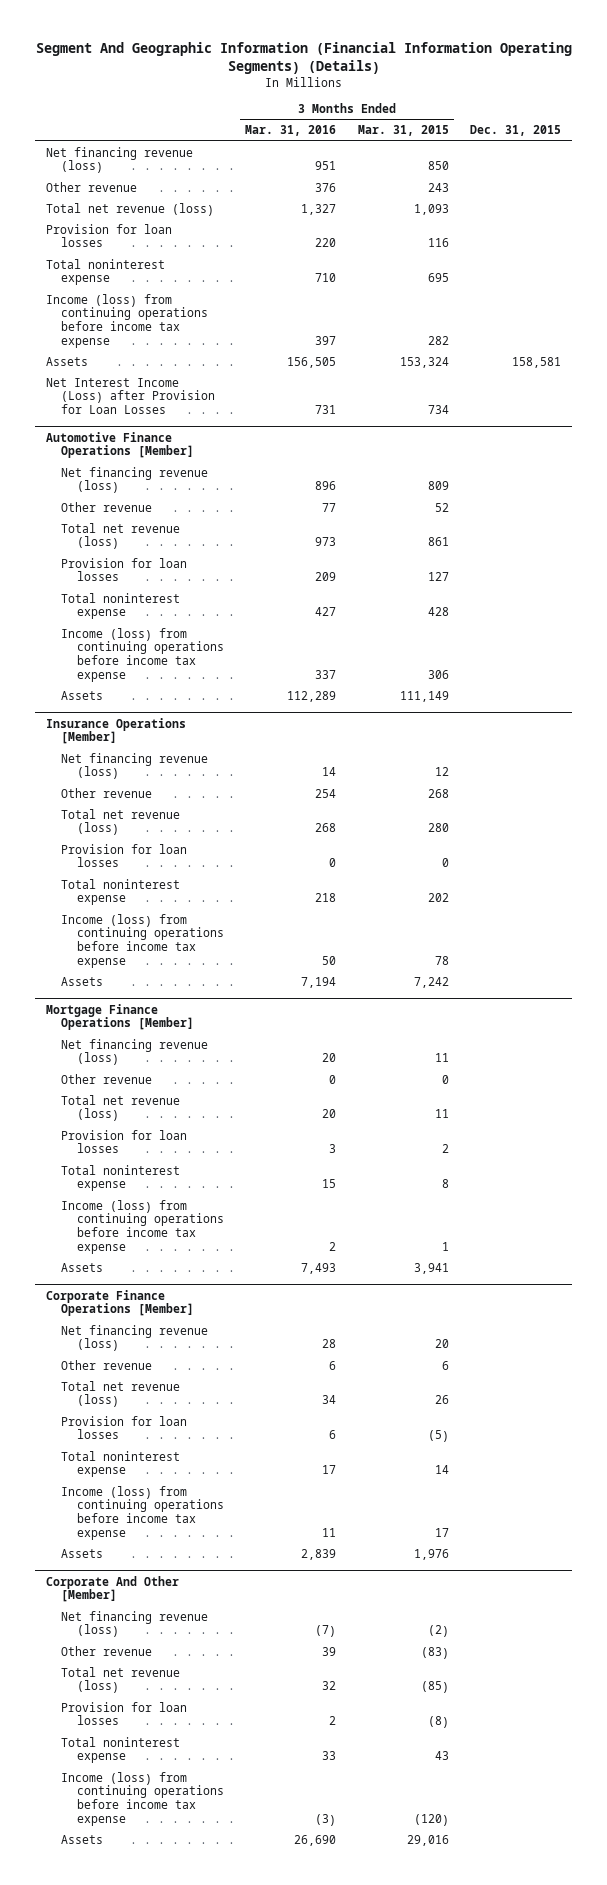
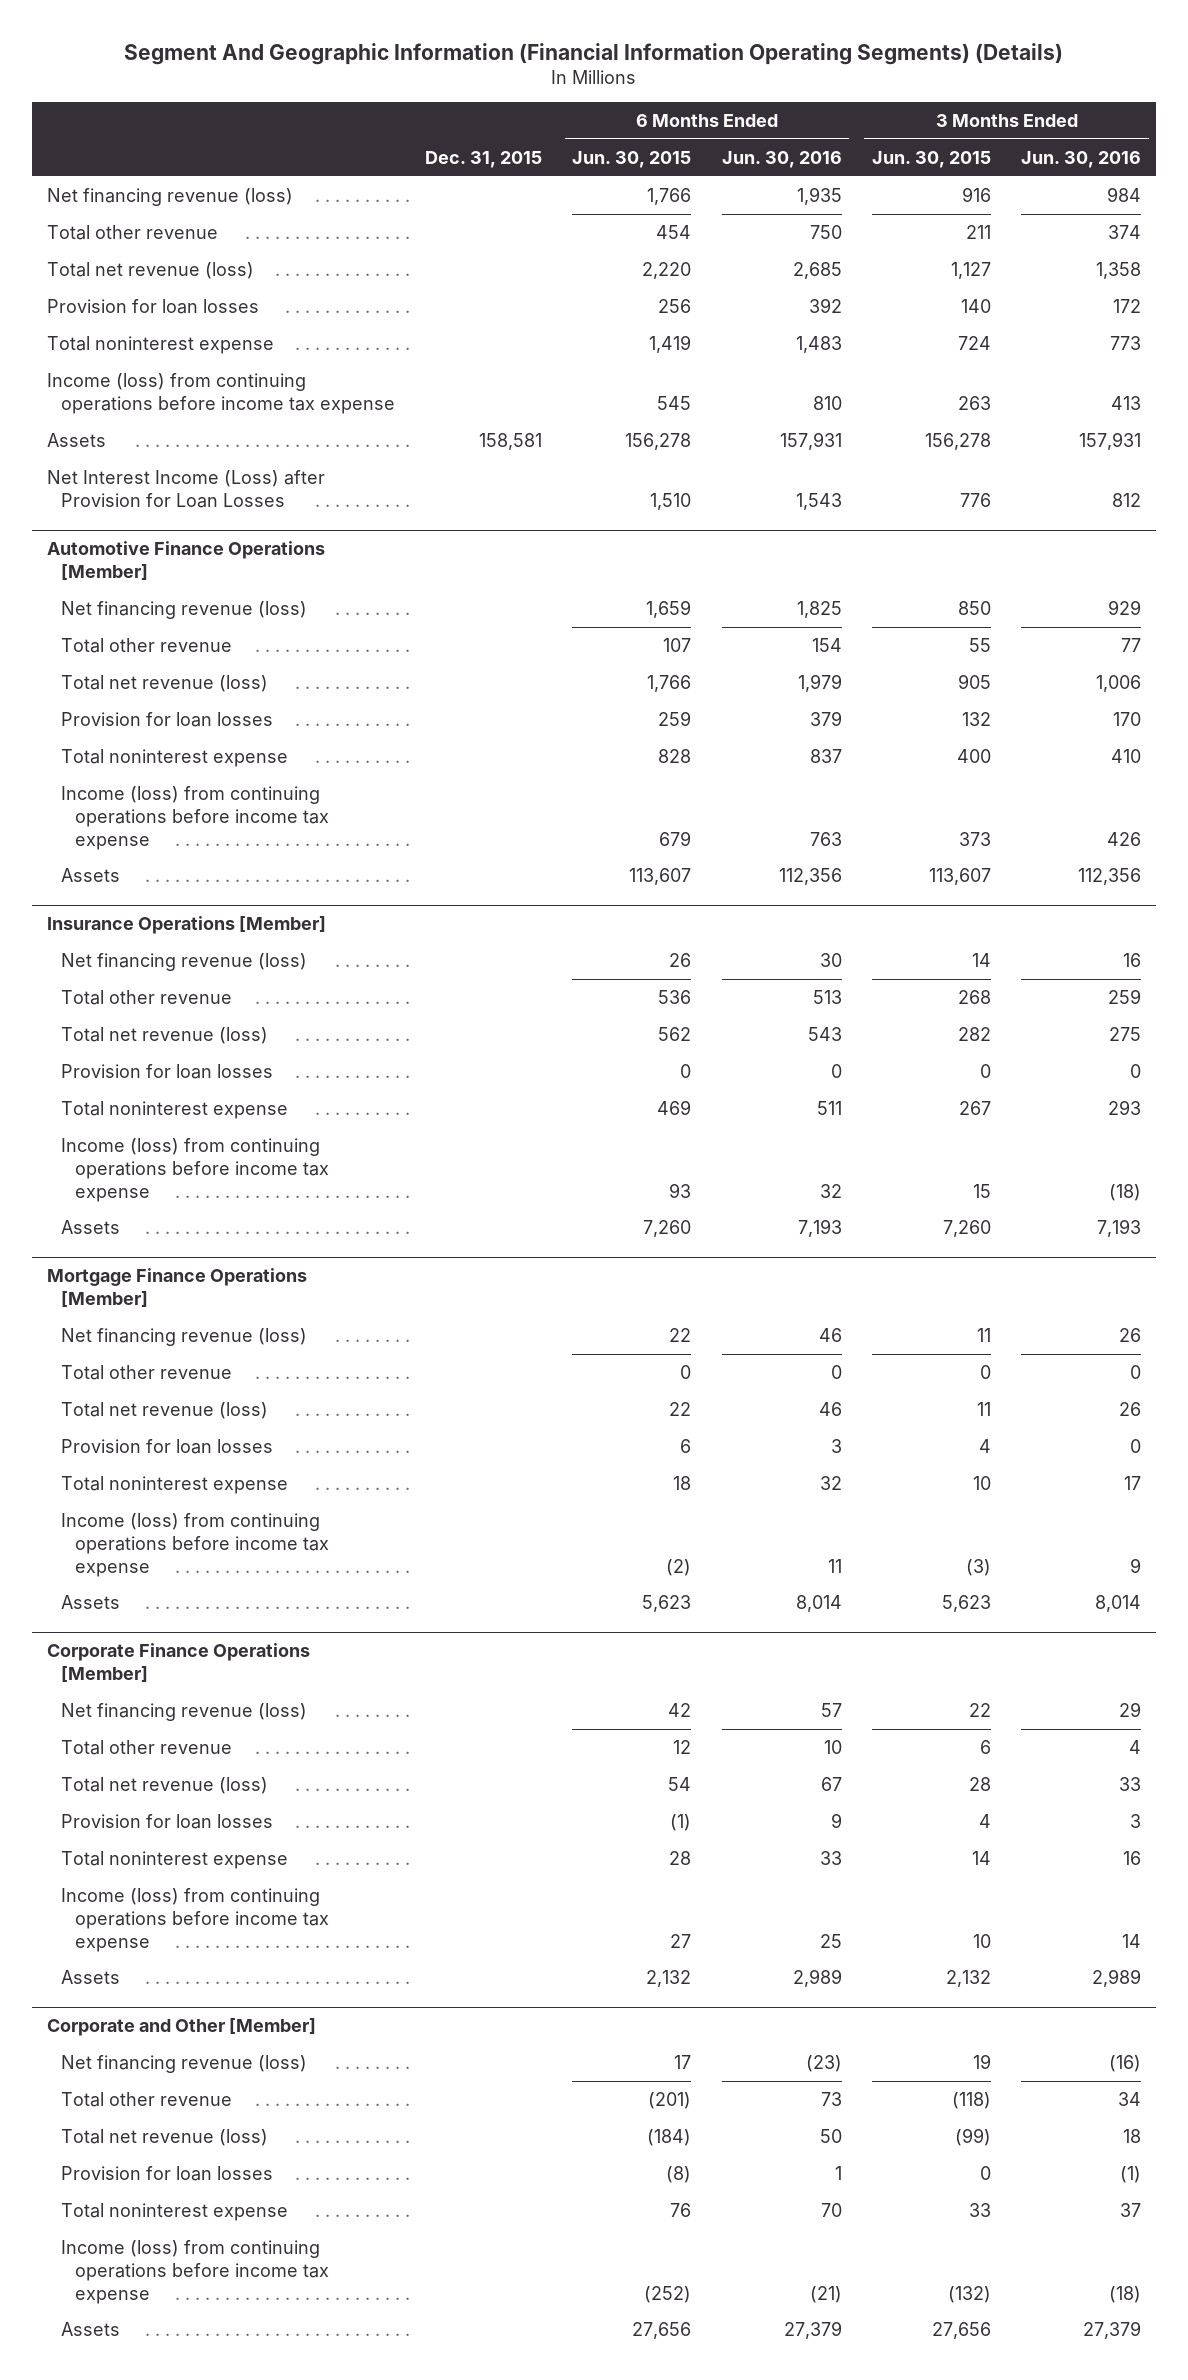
- | 3 Months Ended Mar. 31, 2016 | 3 Months Ended Mar. 31, 2015 | Dec. 31, 2015
+ | Dec. 31, 2015 | 6 Months Ended Jun. 30, 2015 | 6 Months Ended Jun. 30, 2016 | 3 Months Ended Jun. 30, 2015 | 3 Months Ended Jun. 30, 2016
- Other revenue | 376 | 243 |
+ Total other revenue | | 454 | 750 | 211 | 374
@ Automotive Finance Operations [Member]
- Other revenue | 77 | 52 |
+ Total other revenue | | 107 | 154 | 55 | 77
@ Insurance Operations [Member]
- Other revenue | 254 | 268 |
+ Total other revenue | | 536 | 513 | 268 | 259
@ Mortgage Finance Operations [Member]
- Other revenue | 0 | 0 |
+ Total other revenue | | 0 | 0 | 0 | 0
@ Corporate Finance Operations [Member]
- Other revenue | 6 | 6 |
+ Total other revenue | | 12 | 10 | 6 | 4
- Corporate And Other [Member]
+ Corporate and Other [Member]
- Other revenue | 39 | (83) |
+ Total other revenue | | (201) | 73 | (118) | 34

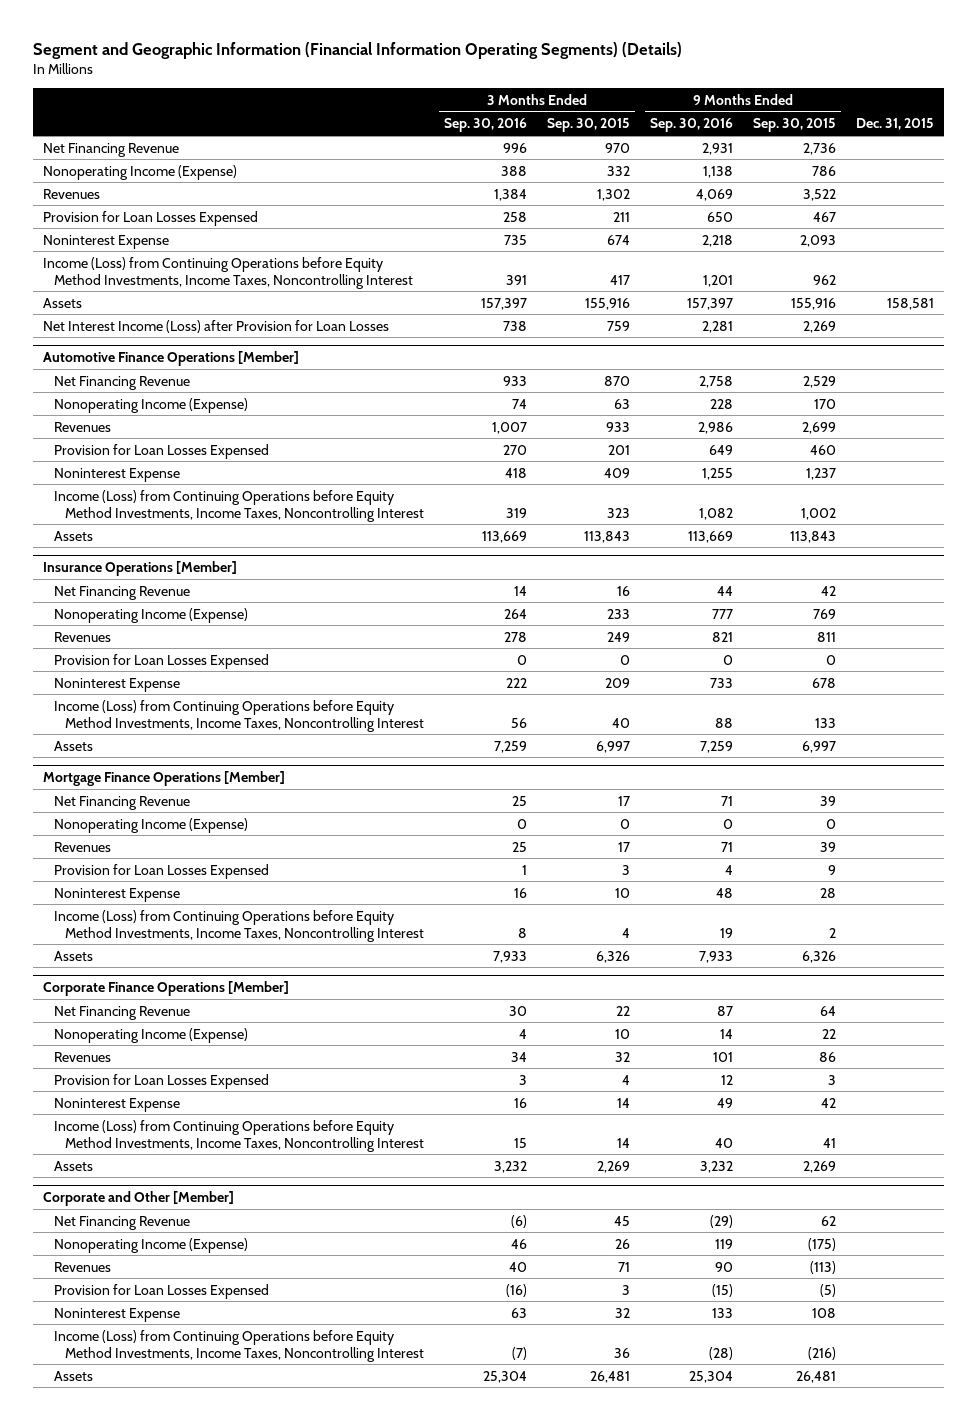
- Segment And Geographic Information (Financial Information Operating Segments) (Details)
+ Segment and Geographic Information (Financial Information Operating Segments) (Details)
- | Dec. 31, 2015 | 6 Months Ended Jun. 30, 2015 | 6 Months Ended Jun. 30, 2016 | 3 Months Ended Jun. 30, 2015 | 3 Months Ended Jun. 30, 2016
+ | 3 Months Ended Sep. 30, 2016 | 3 Months Ended Sep. 30, 2015 | 9 Months Ended Sep. 30, 2016 | 9 Months Ended Sep. 30, 2015 | Dec. 31, 2015
- Net financing revenue (loss) | | 1,766 | 1,935 | 916 | 984
- Total other revenue | | 454 | 750 | 211 | 374
- Total net revenue (loss) | | 2,220 | 2,685 | 1,127 | 1,358
- Provision for loan losses | | 256 | 392 | 140 | 172
- Total noninterest expense | | 1,419 | 1,483 | 724 | 773
- Income (loss) from continuing operations before income tax expense | | 545 | 810 | 263 | 413
+ Net Financing Revenue | 996 | 970 | 2,931 | 2,736 |
+ Nonoperating Income (Expense) | 388 | 332 | 1,138 | 786 |
+ Revenues | 1,384 | 1,302 | 4,069 | 3,522 |
+ Provision for Loan Losses Expensed | 258 | 211 | 650 | 467 |
+ Noninterest Expense | 735 | 674 | 2,218 | 2,093 |
+ Income (Loss) from Continuing Operations before Equity Method Investments, Income Taxes, Noncontrolling Interest | 391 | 417 | 1,201 | 962 |
@ Automotive Finance Operations [Member]
- Net financing revenue (loss) | | 1,659 | 1,825 | 850 | 929
- Total other revenue | | 107 | 154 | 55 | 77
- Total net revenue (loss) | | 1,766 | 1,979 | 905 | 1,006
- Provision for loan losses | | 259 | 379 | 132 | 170
- Total noninterest expense | | 828 | 837 | 400 | 410
- Income (loss) from continuing operations before income tax expense | | 679 | 763 | 373 | 426
+ Net Financing Revenue | 933 | 870 | 2,758 | 2,529 |
+ Nonoperating Income (Expense) | 74 | 63 | 228 | 170 |
+ Revenues | 1,007 | 933 | 2,986 | 2,699 |
+ Provision for Loan Losses Expensed | 270 | 201 | 649 | 460 |
+ Noninterest Expense | 418 | 409 | 1,255 | 1,237 |
+ Income (Loss) from Continuing Operations before Equity Method Investments, Income Taxes, Noncontrolling Interest | 319 | 323 | 1,082 | 1,002 |
@ Insurance Operations [Member]
- Net financing revenue (loss) | | 26 | 30 | 14 | 16
- Total other revenue | | 536 | 513 | 268 | 259
- Total net revenue (loss) | | 562 | 543 | 282 | 275
- Provision for loan losses | | 0 | 0 | 0 | 0
- Total noninterest expense | | 469 | 511 | 267 | 293
- Income (loss) from continuing operations before income tax expense | | 93 | 32 | 15 | (18)
+ Net Financing Revenue | 14 | 16 | 44 | 42 |
+ Nonoperating Income (Expense) | 264 | 233 | 777 | 769 |
+ Revenues | 278 | 249 | 821 | 811 |
+ Provision for Loan Losses Expensed | 0 | 0 | 0 | 0 |
+ Noninterest Expense | 222 | 209 | 733 | 678 |
+ Income (Loss) from Continuing Operations before Equity Method Investments, Income Taxes, Noncontrolling Interest | 56 | 40 | 88 | 133 |
@ Mortgage Finance Operations [Member]
- Net financing revenue (loss) | | 22 | 46 | 11 | 26
- Total other revenue | | 0 | 0 | 0 | 0
- Total net revenue (loss) | | 22 | 46 | 11 | 26
- Provision for loan losses | | 6 | 3 | 4 | 0
- Total noninterest expense | | 18 | 32 | 10 | 17
- Income (loss) from continuing operations before income tax expense | | (2) | 11 | (3) | 9
+ Net Financing Revenue | 25 | 17 | 71 | 39 |
+ Nonoperating Income (Expense) | 0 | 0 | 0 | 0 |
+ Revenues | 25 | 17 | 71 | 39 |
+ Provision for Loan Losses Expensed | 1 | 3 | 4 | 9 |
+ Noninterest Expense | 16 | 10 | 48 | 28 |
+ Income (Loss) from Continuing Operations before Equity Method Investments, Income Taxes, Noncontrolling Interest | 8 | 4 | 19 | 2 |
@ Corporate Finance Operations [Member]
- Net financing revenue (loss) | | 42 | 57 | 22 | 29
- Total other revenue | | 12 | 10 | 6 | 4
- Total net revenue (loss) | | 54 | 67 | 28 | 33
- Provision for loan losses | | (1) | 9 | 4 | 3
- Total noninterest expense | | 28 | 33 | 14 | 16
- Income (loss) from continuing operations before income tax expense | | 27 | 25 | 10 | 14
+ Net Financing Revenue | 30 | 22 | 87 | 64 |
+ Nonoperating Income (Expense) | 4 | 10 | 14 | 22 |
+ Revenues | 34 | 32 | 101 | 86 |
+ Provision for Loan Losses Expensed | 3 | 4 | 12 | 3 |
+ Noninterest Expense | 16 | 14 | 49 | 42 |
+ Income (Loss) from Continuing Operations before Equity Method Investments, Income Taxes, Noncontrolling Interest | 15 | 14 | 40 | 41 |
@ Corporate and Other [Member]
- Net financing revenue (loss) | | 17 | (23) | 19 | (16)
- Total other revenue | | (201) | 73 | (118) | 34
- Total net revenue (loss) | | (184) | 50 | (99) | 18
- Provision for loan losses | | (8) | 1 | 0 | (1)
- Total noninterest expense | | 76 | 70 | 33 | 37
- Income (loss) from continuing operations before income tax expense | | (252) | (21) | (132) | (18)
+ Net Financing Revenue | (6) | 45 | (29) | 62 |
+ Nonoperating Income (Expense) | 46 | 26 | 119 | (175) |
+ Revenues | 40 | 71 | 90 | (113) |
+ Provision for Loan Losses Expensed | (16) | 3 | (15) | (5) |
+ Noninterest Expense | 63 | 32 | 133 | 108 |
+ Income (Loss) from Continuing Operations before Equity Method Investments, Income Taxes, Noncontrolling Interest | (7) | 36 | (28) | (216) |

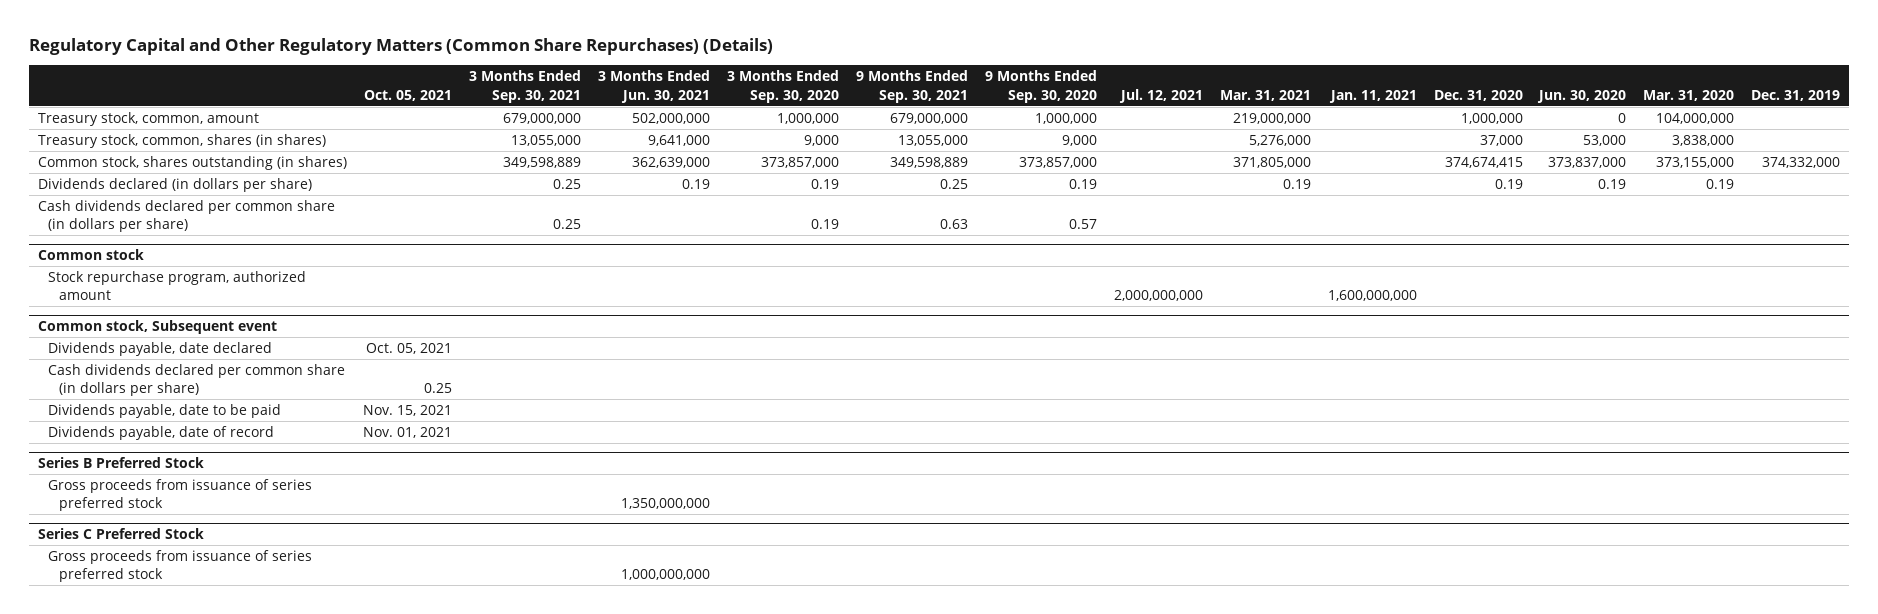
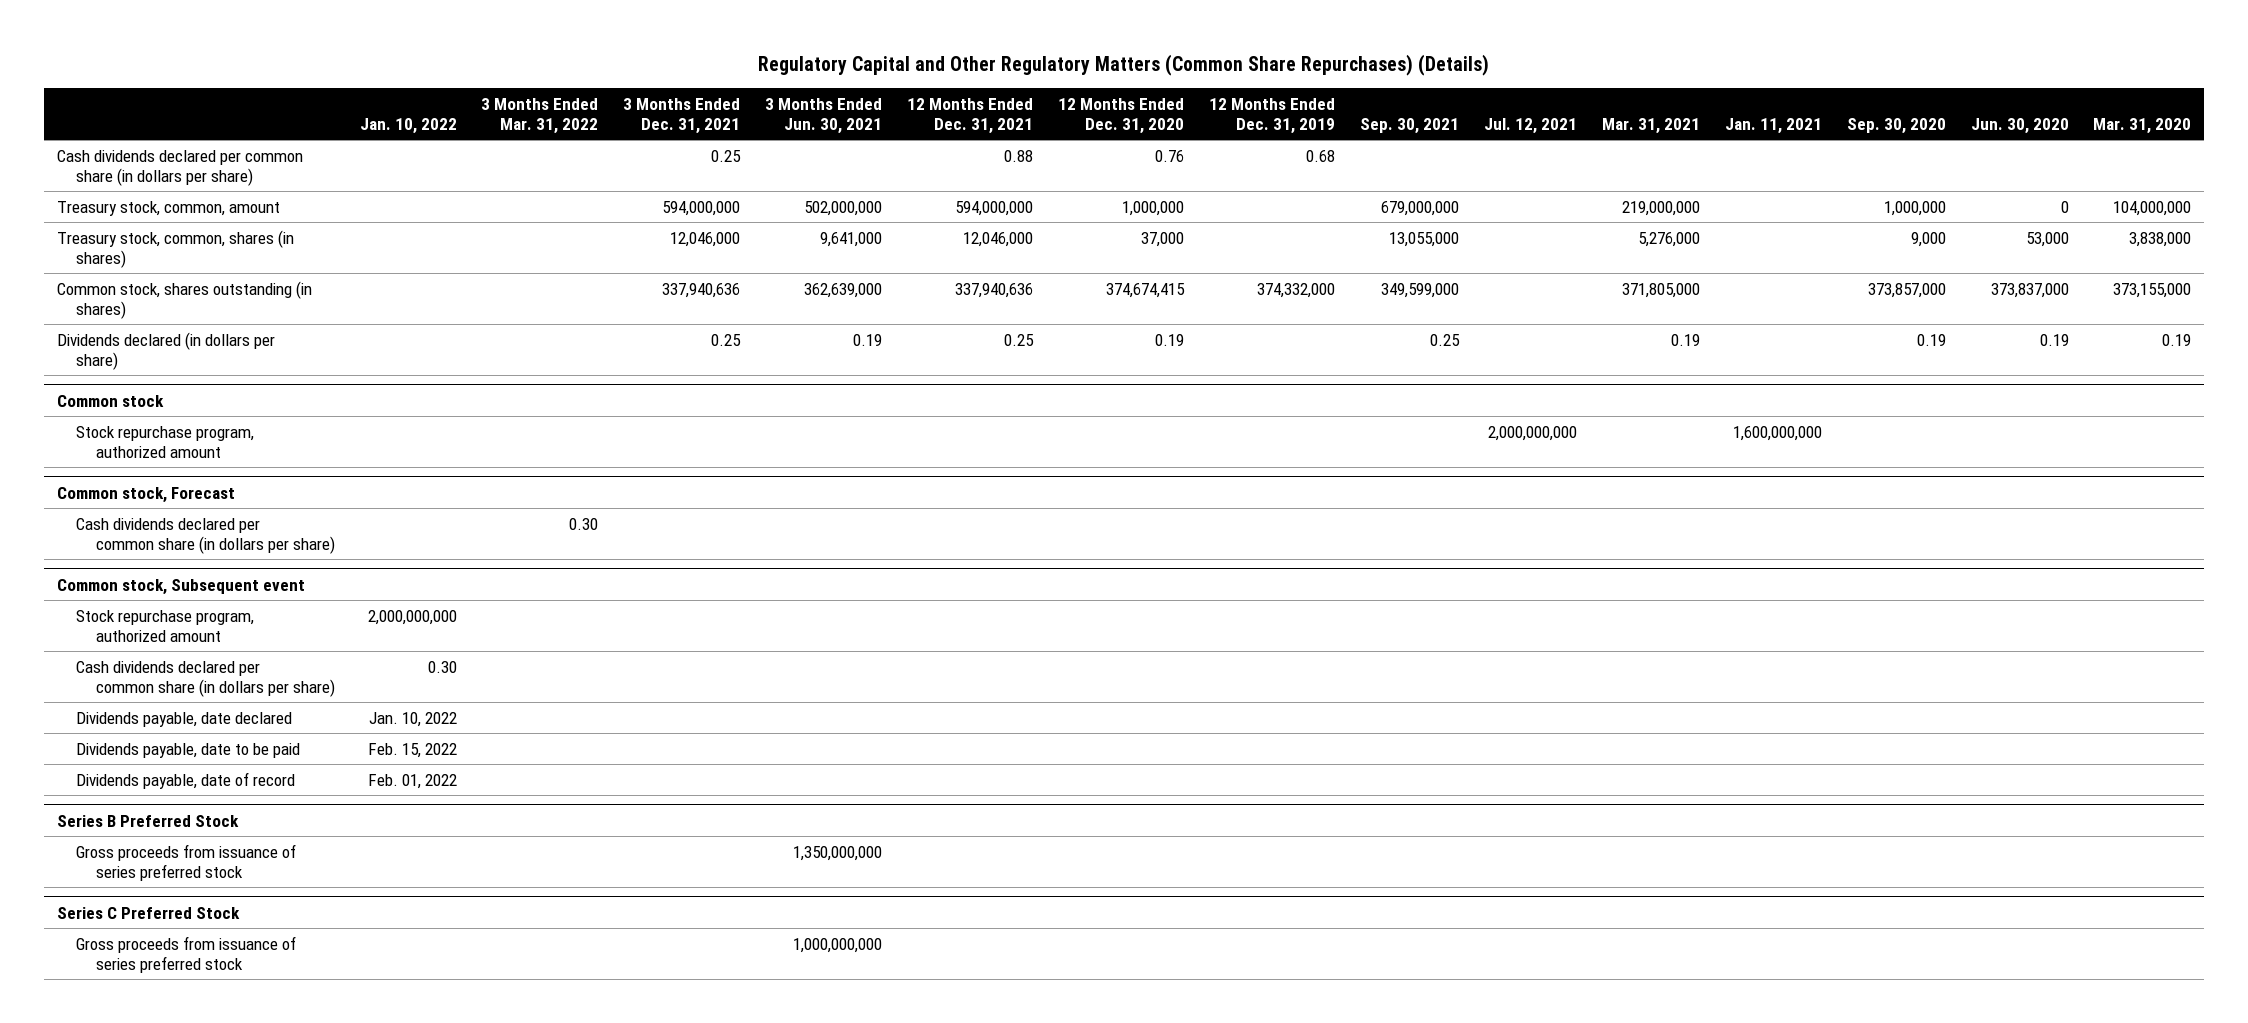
- | Oct. 05, 2021 | 3 Months Ended Sep. 30, 2021 | 3 Months Ended Jun. 30, 2021 | 3 Months Ended Sep. 30, 2020 | 9 Months Ended Sep. 30, 2021 | 9 Months Ended Sep. 30, 2020 | Jul. 12, 2021 | Mar. 31, 2021 | Jan. 11, 2021 | Dec. 31, 2020 | Jun. 30, 2020 | Mar. 31, 2020 | Dec. 31, 2019
+ | Jan. 10, 2022 | 3 Months Ended Mar. 31, 2022 | 3 Months Ended Dec. 31, 2021 | 3 Months Ended Jun. 30, 2021 | 12 Months Ended Dec. 31, 2021 | 12 Months Ended Dec. 31, 2020 | 12 Months Ended Dec. 31, 2019 | Sep. 30, 2021 | Jul. 12, 2021 | Mar. 31, 2021 | Jan. 11, 2021 | Sep. 30, 2020 | Jun. 30, 2020 | Mar. 31, 2020
moved up: Cash dividends declared per common share (in dollars per share) | | | 0.25 | | 0.88 | 0.76 | 0.68 | | | | | | |
+ Common stock, Forecast
+ Cash dividends declared per common share (in dollars per share) | | 0.30 | | | | | | | | | | | |
@ Common stock, Subsequent event
+ Stock repurchase program, authorized amount | 2,000,000,000 | | | | | | | | | | | | |
moved down: Dividends payable, date declared | Jan. 10, 2022 | | | | | | | | | | | | |

